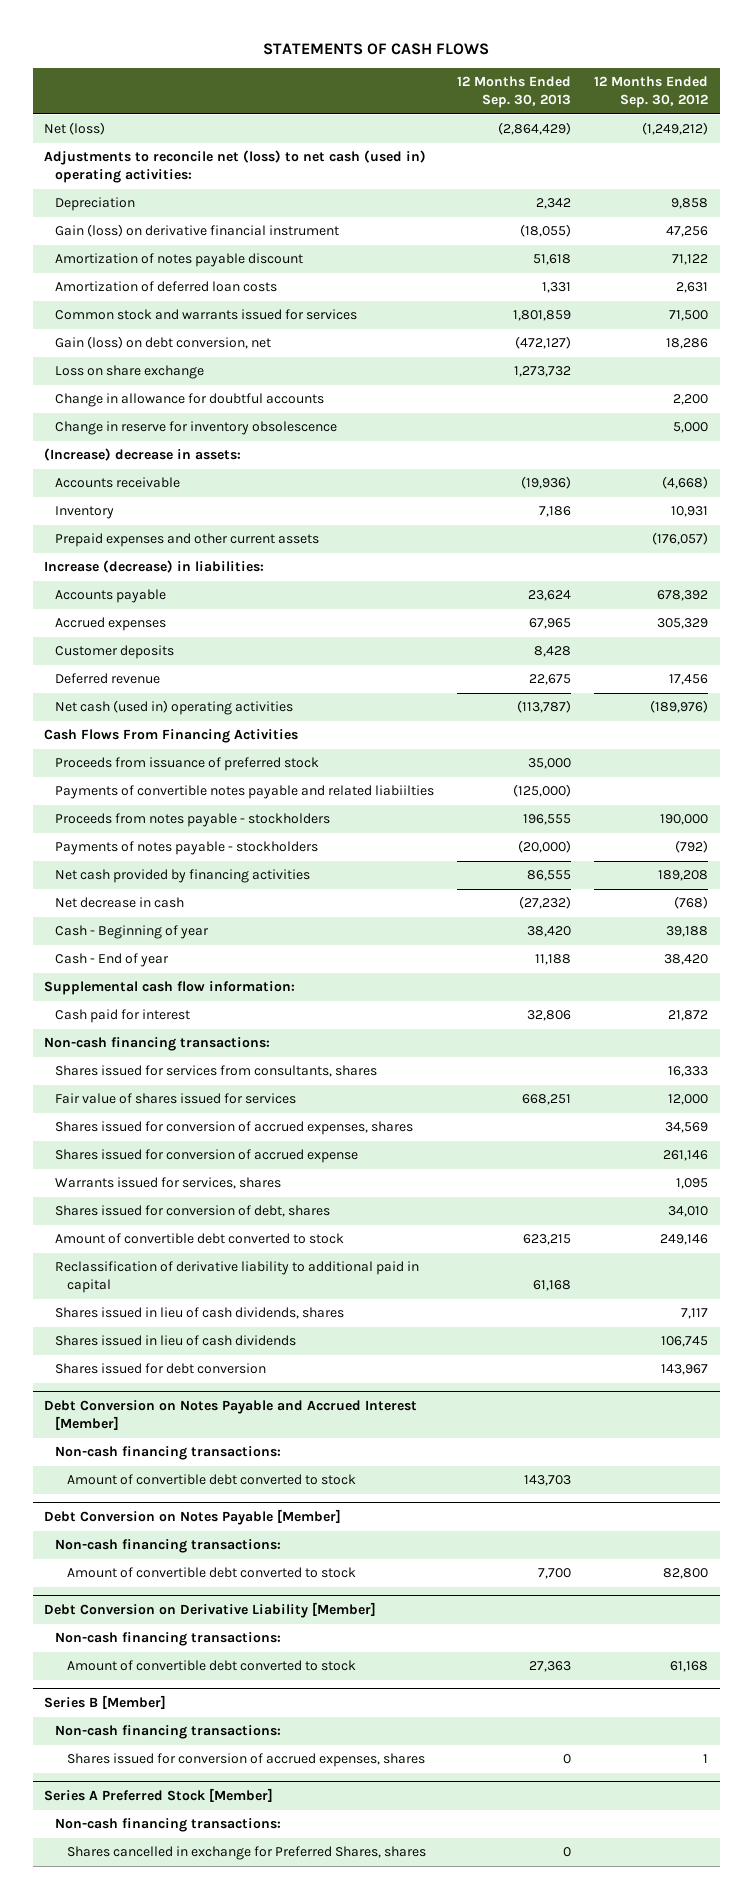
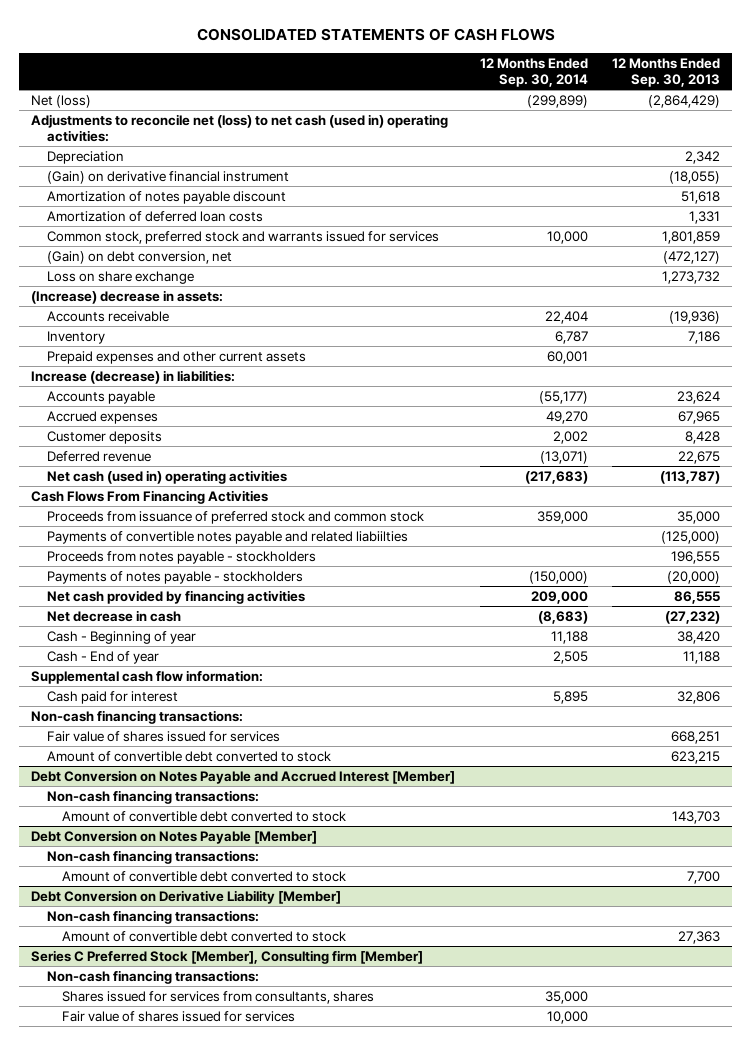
- STATEMENTS OF CASH FLOWS
+ CONSOLIDATED STATEMENTS OF CASH FLOWS
- | 12 Months Ended Sep. 30, 2013 | 12 Months Ended Sep. 30, 2012
+ | 12 Months Ended Sep. 30, 2014 | 12 Months Ended Sep. 30, 2013
- Gain (loss) on derivative financial instrument | (18,055) | 47,256
+ (Gain) on derivative financial instrument | | (18,055)
- Common stock and warrants issued for services | 1,801,859 | 71,500
- Gain (loss) on debt conversion, net | (472,127) | 18,286
+ Common stock, preferred stock and warrants issued for services | 10,000 | 1,801,859
+ (Gain) on debt conversion, net | | (472,127)
- Change in allowance for doubtful accounts | | 2,200
- Change in reserve for inventory obsolescence | | 5,000
- Proceeds from issuance of preferred stock | 35,000 |
+ Proceeds from issuance of preferred stock and common stock | 359,000 | 35,000
- Shares issued for services from consultants, shares | | 16,333
- Shares issued for conversion of accrued expenses, shares | | 34,569
- Shares issued for conversion of accrued expense | | 261,146
- Warrants issued for services, shares | | 1,095
- Shares issued for conversion of debt, shares | | 34,010
- Reclassification of derivative liability to additional paid in capital | 61,168 |
- Shares issued in lieu of cash dividends, shares | | 7,117
- Shares issued in lieu of cash dividends | | 106,745
- Shares issued for debt conversion | | 143,967
- Series B [Member]
- Non-cash financing transactions:
- Shares issued for conversion of accrued expenses, shares | 0 | 1
- Series A Preferred Stock [Member]
+ Series C Preferred Stock [Member], Consulting firm [Member]
- Shares cancelled in exchange for Preferred Shares, shares | 0 |
+ Shares issued for services from consultants, shares | 35,000 |
+ Fair value of shares issued for services | 10,000 |

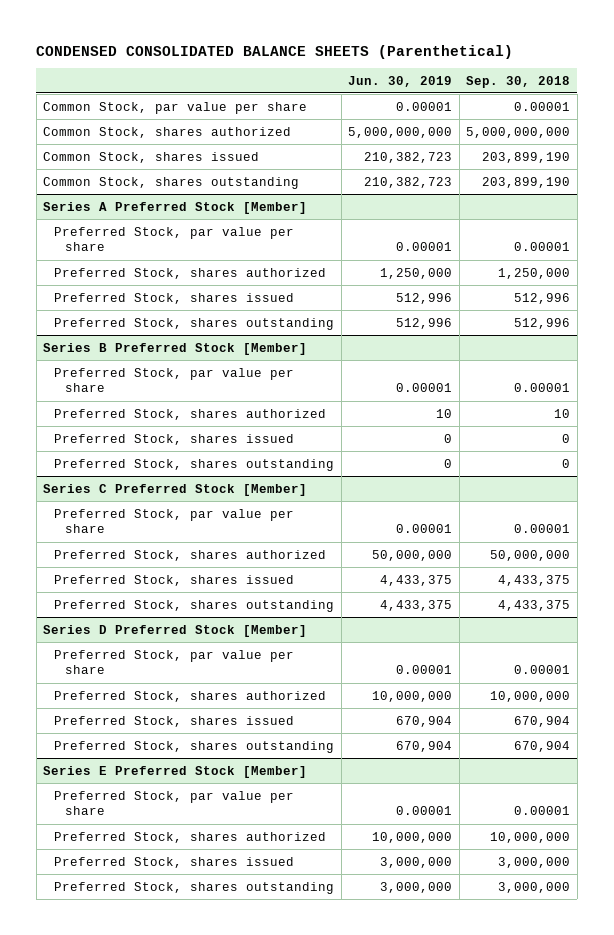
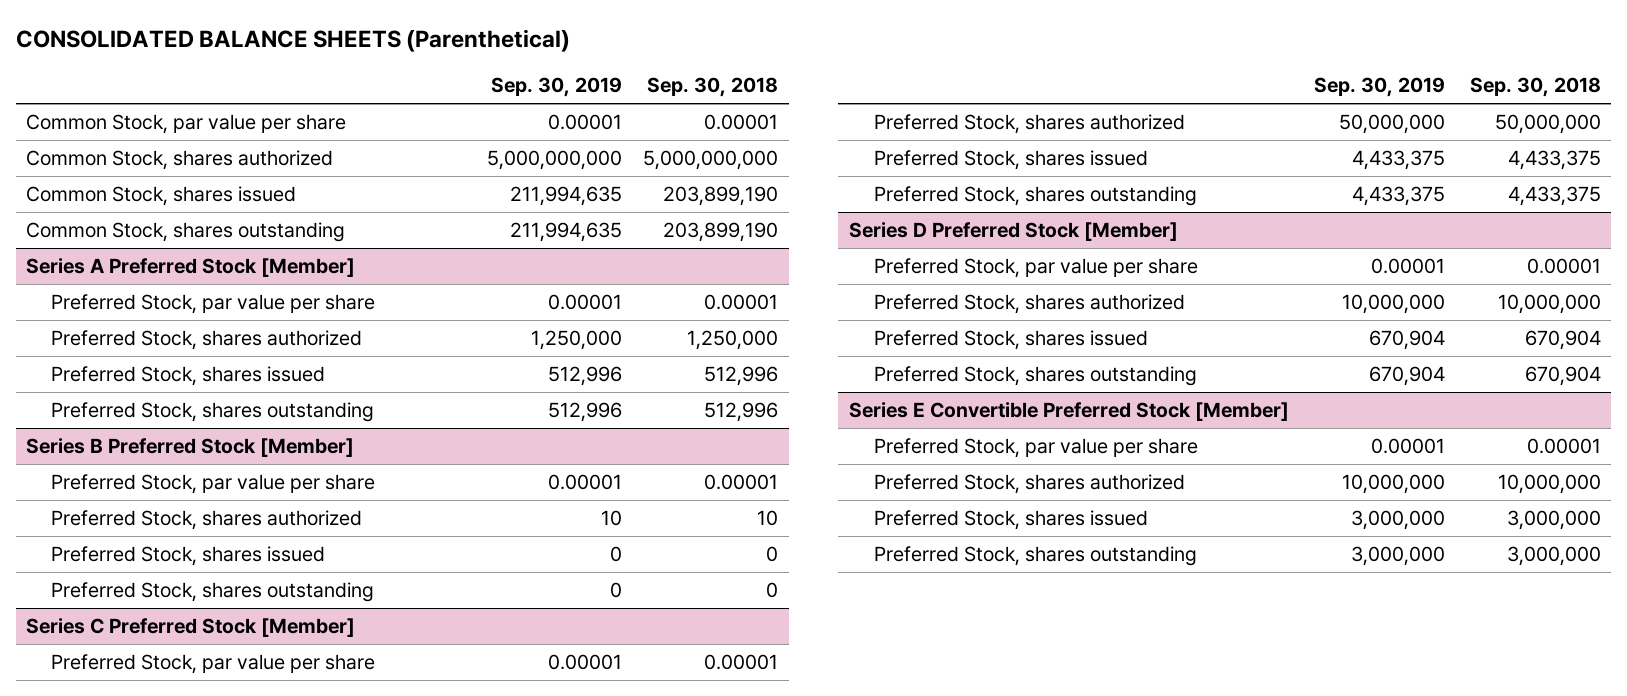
- CONDENSED CONSOLIDATED BALANCE SHEETS (Parenthetical)
+ CONSOLIDATED BALANCE SHEETS (Parenthetical)
- | Jun. 30, 2019 | Sep. 30, 2018
+ | Sep. 30, 2019 | Sep. 30, 2018
- Series E Preferred Stock [Member]
+ Series E Convertible Preferred Stock [Member]

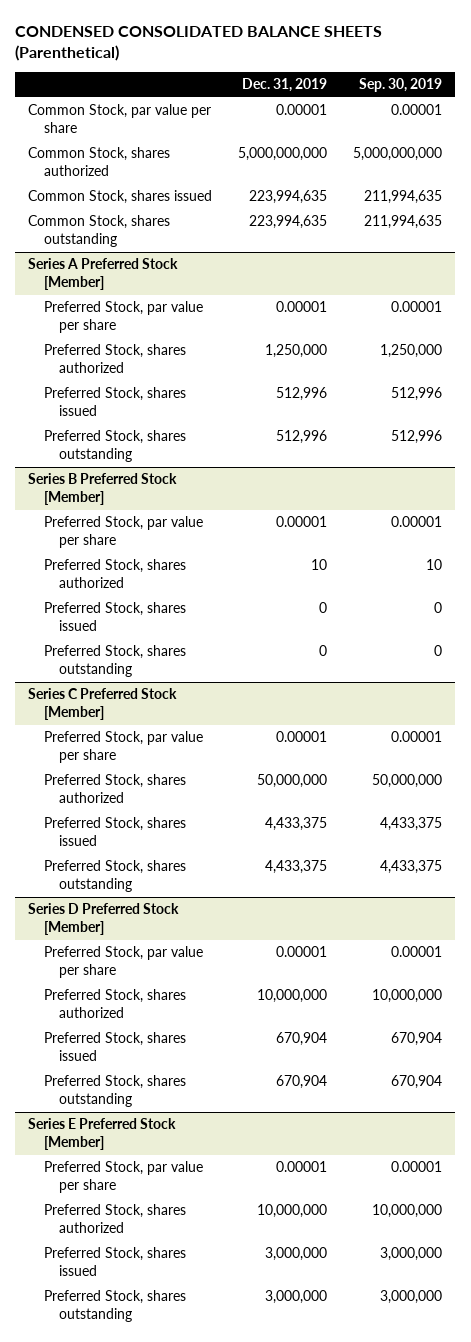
- CONSOLIDATED BALANCE SHEETS (Parenthetical)
+ CONDENSED CONSOLIDATED BALANCE SHEETS (Parenthetical)
- | Sep. 30, 2019 | Sep. 30, 2018
+ | Dec. 31, 2019 | Sep. 30, 2019
- Series E Convertible Preferred Stock [Member]
+ Series E Preferred Stock [Member]

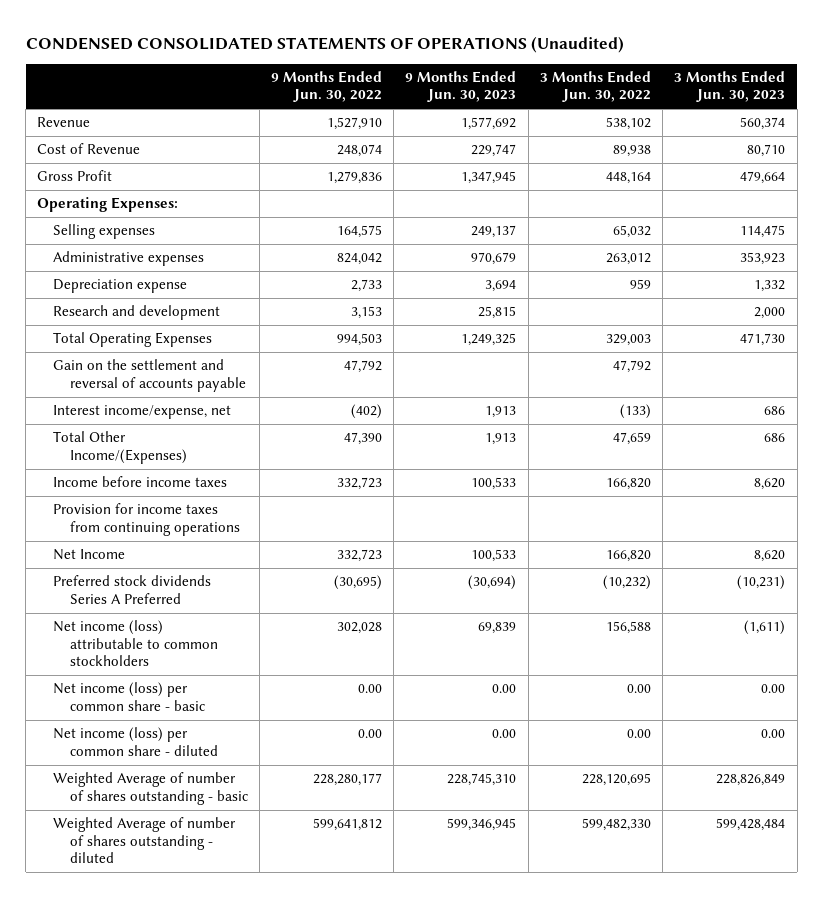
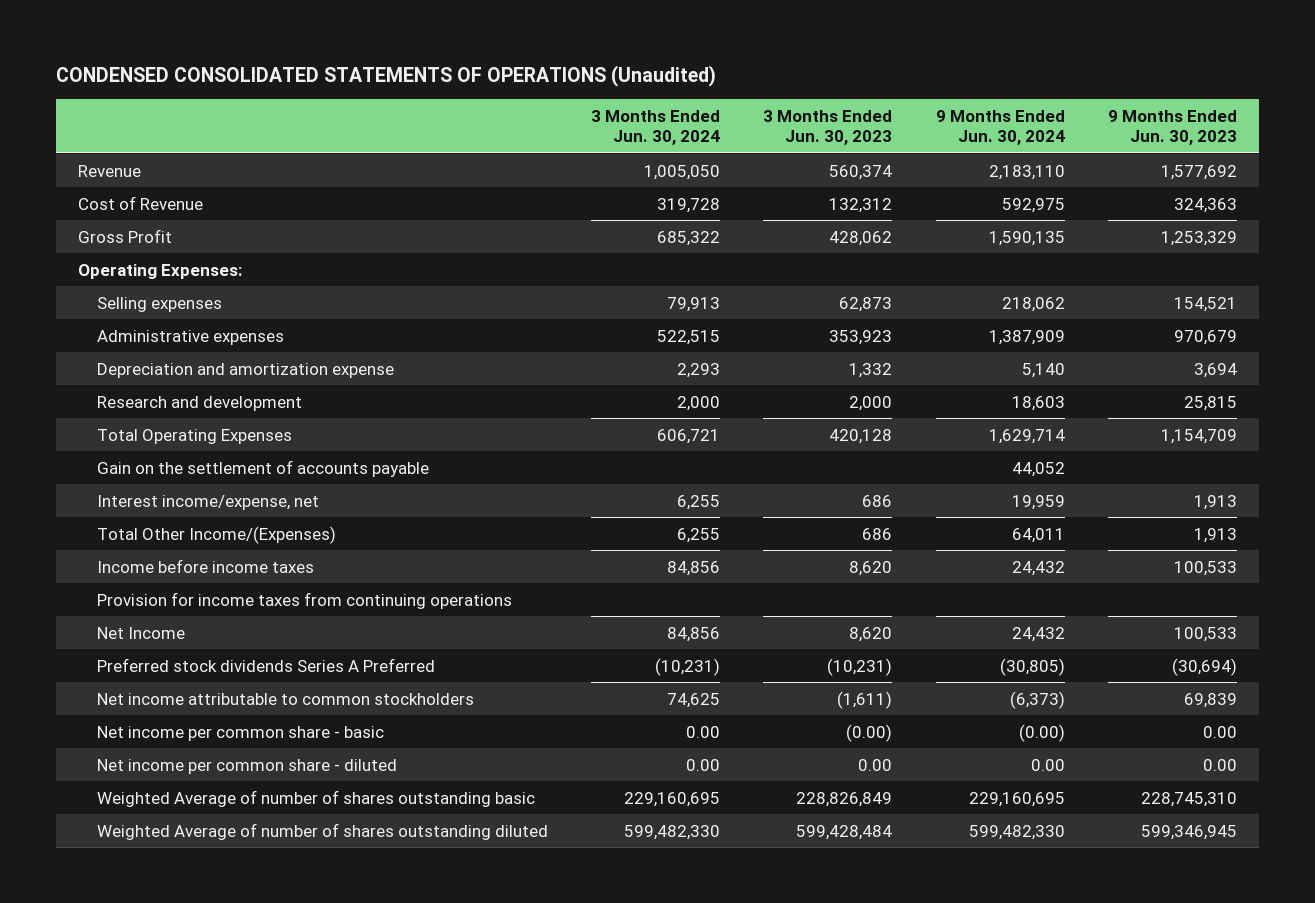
- | 9 Months Ended Jun. 30, 2022 | 9 Months Ended Jun. 30, 2023 | 3 Months Ended Jun. 30, 2022 | 3 Months Ended Jun. 30, 2023
+ | 3 Months Ended Jun. 30, 2024 | 3 Months Ended Jun. 30, 2023 | 9 Months Ended Jun. 30, 2024 | 9 Months Ended Jun. 30, 2023
- Cost of Revenue | 248,074 | 229,747 | 89,938 | 80,710
- Gross Profit | 1,279,836 | 1,347,945 | 448,164 | 479,664
+ Cost of Revenue | 319,728 | 132,312 | 592,975 | 324,363
+ Gross Profit | 685,322 | 428,062 | 1,590,135 | 1,253,329
- Selling expenses | 164,575 | 249,137 | 65,032 | 114,475
+ Selling expenses | 79,913 | 62,873 | 218,062 | 154,521
- Depreciation expense | 2,733 | 3,694 | 959 | 1,332
+ Depreciation and amortization expense | 2,293 | 1,332 | 5,140 | 3,694
- Total Operating Expenses | 994,503 | 1,249,325 | 329,003 | 471,730
- Gain on the settlement and reversal of accounts payable | 47,792 | | 47,792 |
+ Total Operating Expenses | 606,721 | 420,128 | 1,629,714 | 1,154,709
+ Gain on the settlement of accounts payable | | | 44,052 |
- Net income (loss) attributable to common stockholders | 302,028 | 69,839 | 156,588 | (1,611)
- Net income (loss) per common share - basic | 0.00 | 0.00 | 0.00 | 0.00
- Net income (loss) per common share - diluted | 0.00 | 0.00 | 0.00 | 0.00
- Weighted Average of number of shares outstanding - basic | 228,280,177 | 228,745,310 | 228,120,695 | 228,826,849
- Weighted Average of number of shares outstanding - diluted | 599,641,812 | 599,346,945 | 599,482,330 | 599,428,484
+ Net income attributable to common stockholders | 74,625 | (1,611) | (6,373) | 69,839
+ Net income per common share - basic | 0.00 | (0.00) | (0.00) | 0.00
+ Net income per common share - diluted | 0.00 | 0.00 | 0.00 | 0.00
+ Weighted Average of number of shares outstanding basic | 229,160,695 | 228,826,849 | 229,160,695 | 228,745,310
+ Weighted Average of number of shares outstanding diluted | 599,482,330 | 599,428,484 | 599,482,330 | 599,346,945

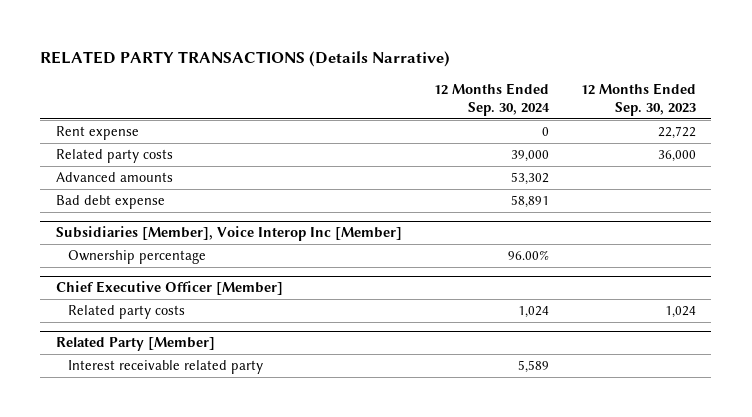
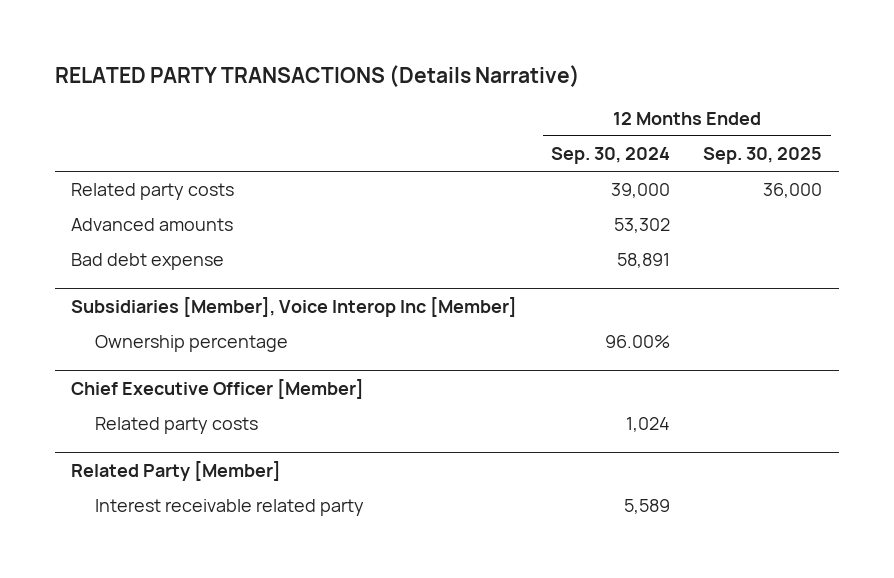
- | 12 Months Ended Sep. 30, 2024 | 12 Months Ended Sep. 30, 2023
+ | 12 Months Ended Sep. 30, 2024 | 12 Months Ended Sep. 30, 2025
- Rent expense | 0 | 22,722

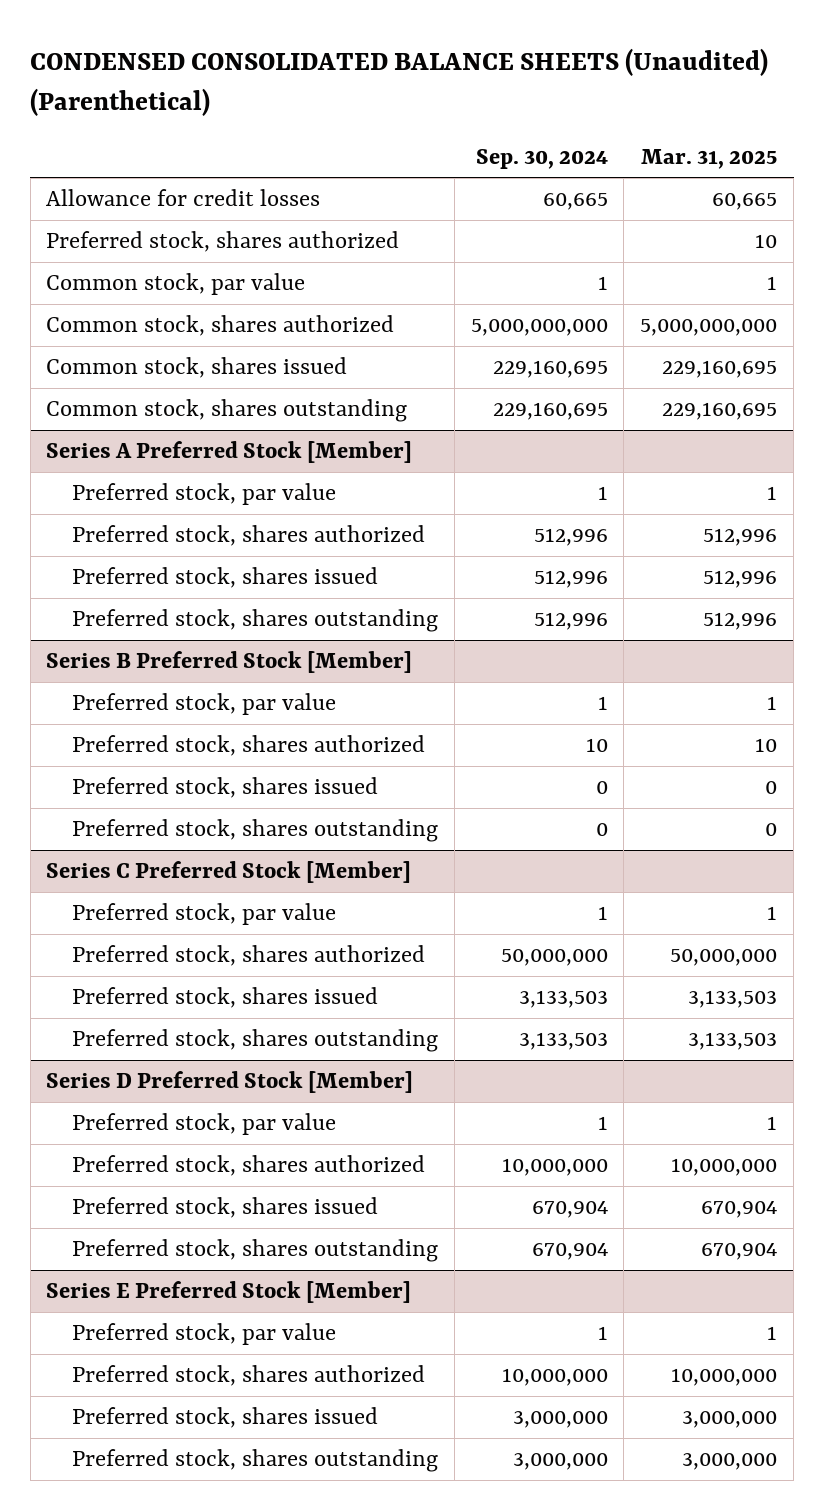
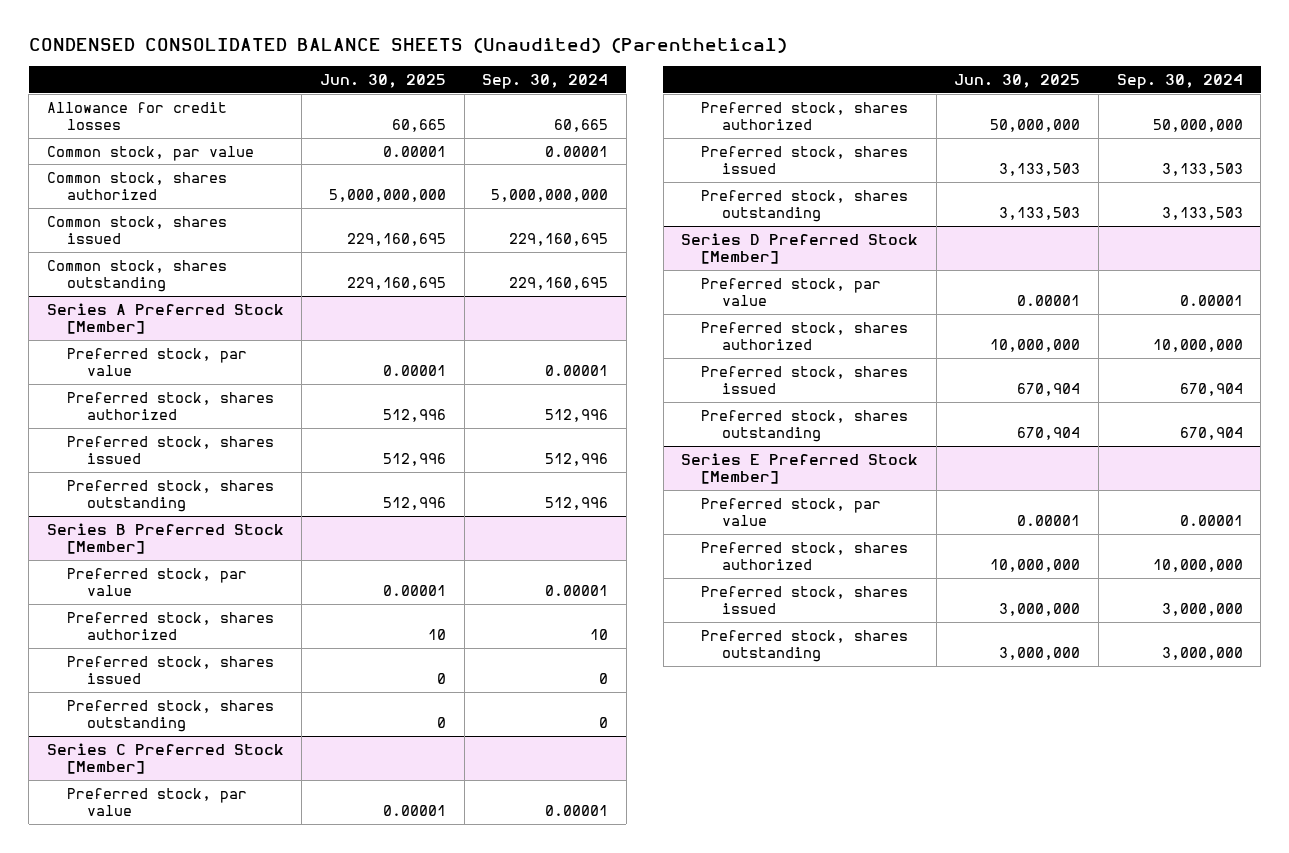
- | Sep. 30, 2024 | Mar. 31, 2025
+ | Jun. 30, 2025 | Sep. 30, 2024
- Preferred stock, shares authorized | | 10
- Common stock, par value | 1 | 1
+ Common stock, par value | 0.00001 | 0.00001
@ Series A Preferred Stock [Member]
- Preferred stock, par value | 1 | 1
+ Preferred stock, par value | 0.00001 | 0.00001
@ Series B Preferred Stock [Member]
- Preferred stock, par value | 1 | 1
+ Preferred stock, par value | 0.00001 | 0.00001
@ Series C Preferred Stock [Member]
- Preferred stock, par value | 1 | 1
+ Preferred stock, par value | 0.00001 | 0.00001
@ Series D Preferred Stock [Member]
- Preferred stock, par value | 1 | 1
+ Preferred stock, par value | 0.00001 | 0.00001
@ Series E Preferred Stock [Member]
- Preferred stock, par value | 1 | 1
+ Preferred stock, par value | 0.00001 | 0.00001

